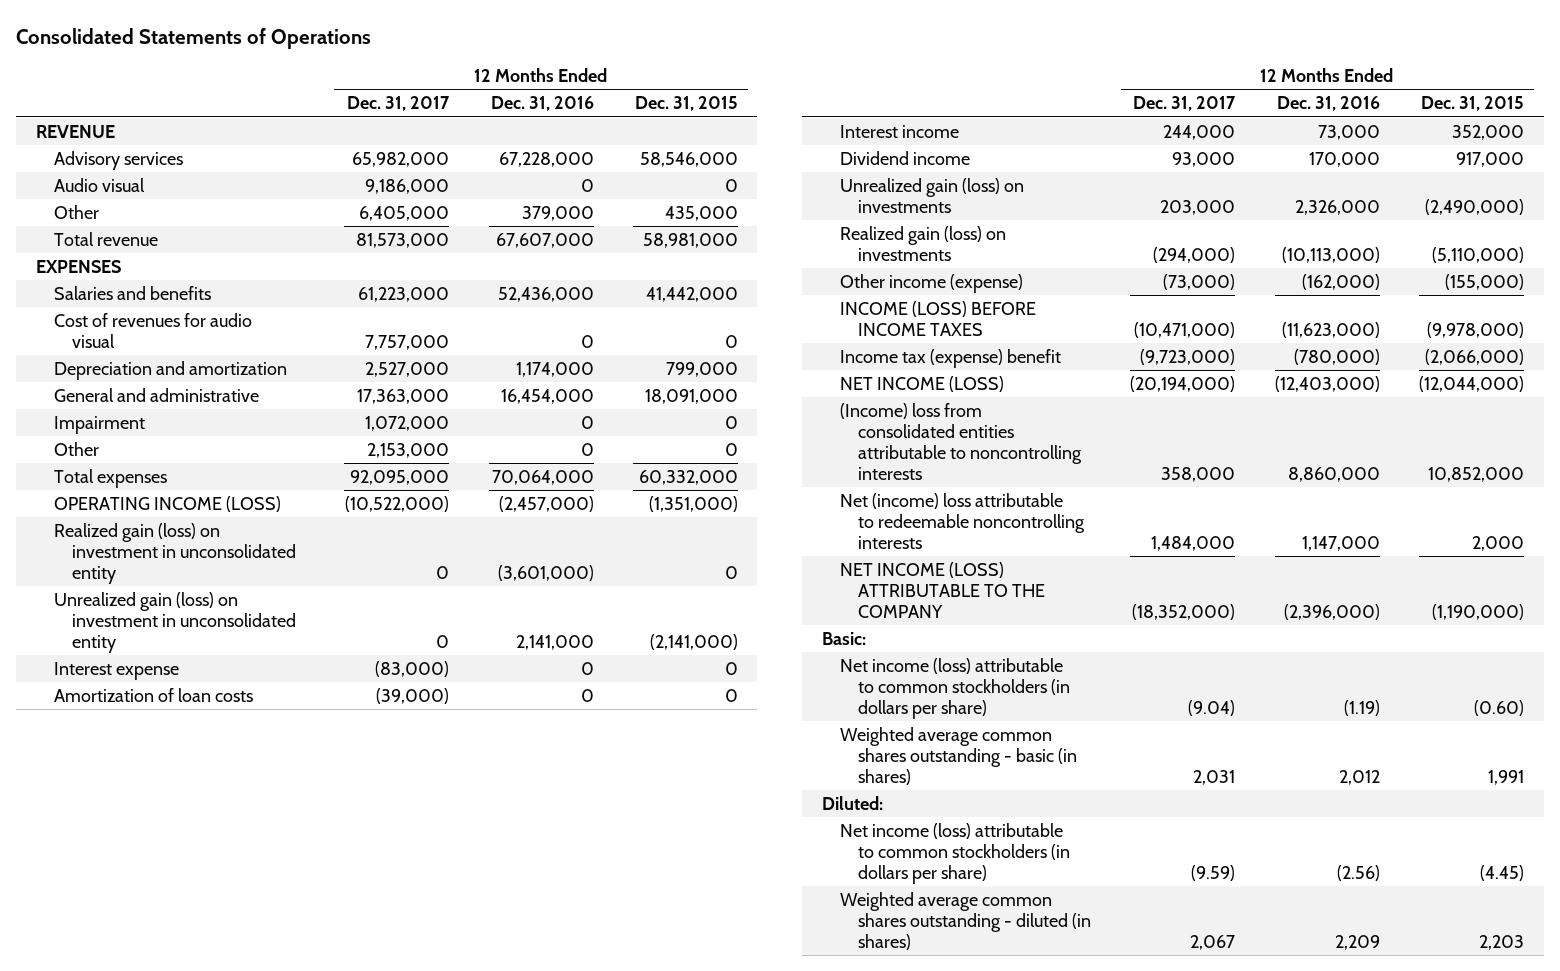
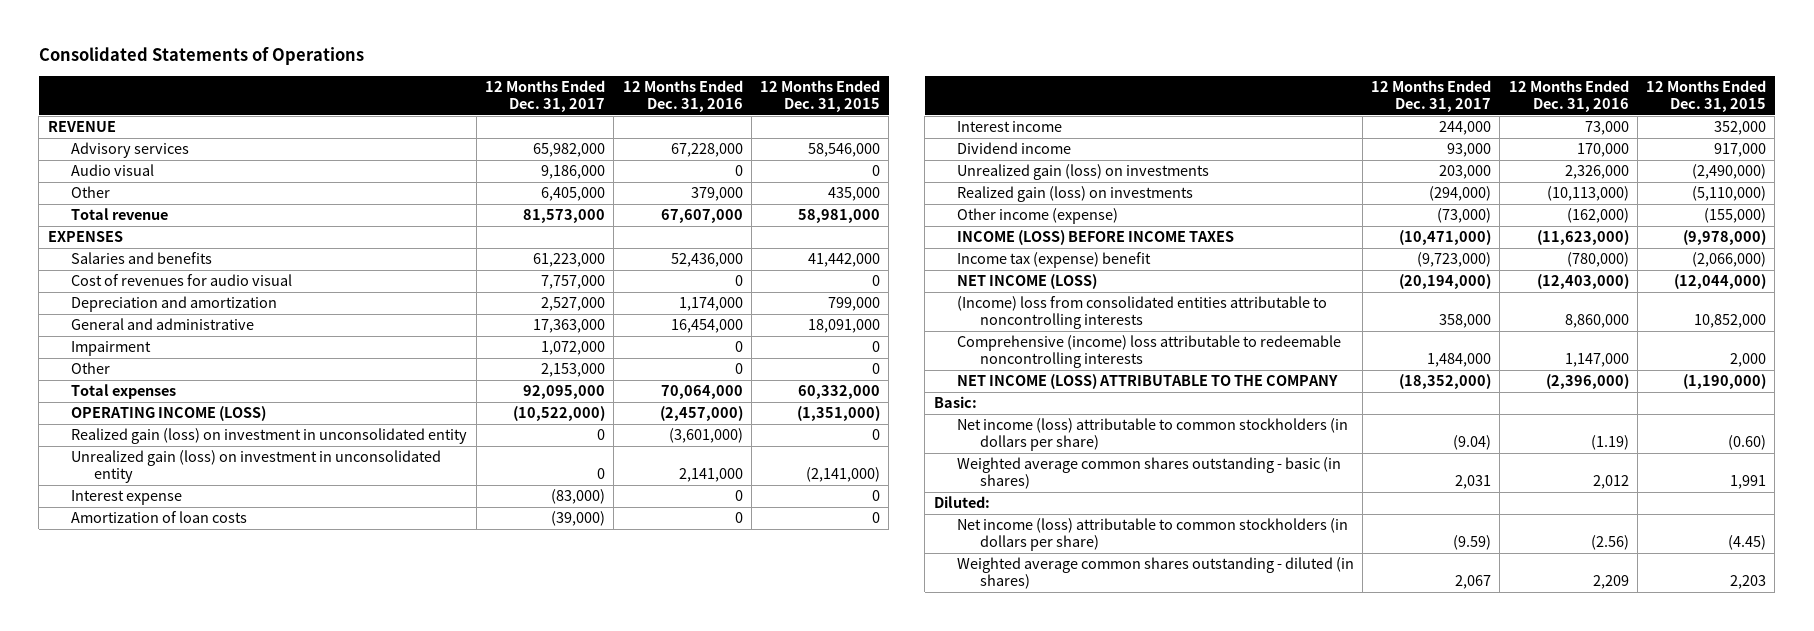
- Net (income) loss attributable to redeemable noncontrolling interests | 1,484,000 | 1,147,000 | 2,000
+ Comprehensive (income) loss attributable to redeemable noncontrolling interests | 1,484,000 | 1,147,000 | 2,000

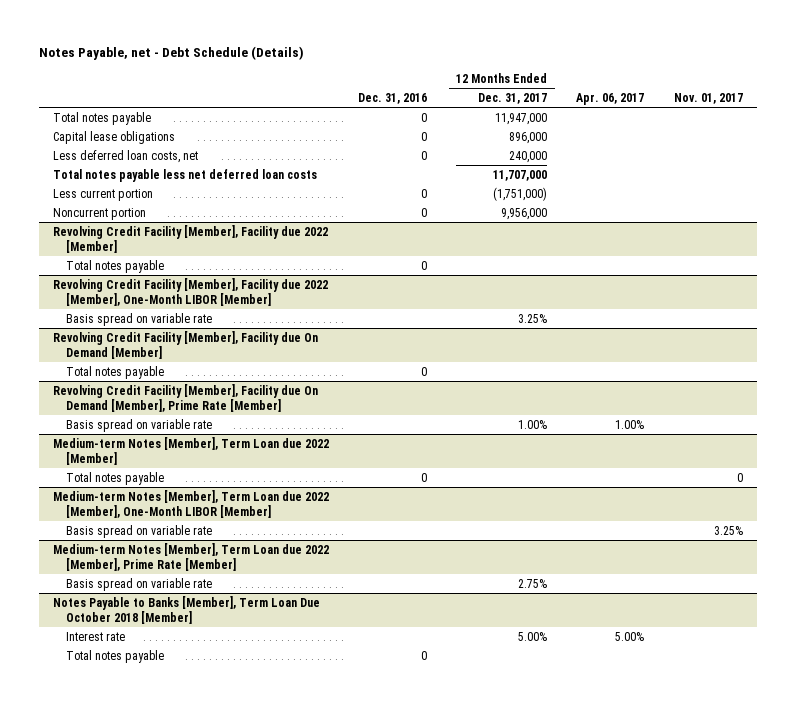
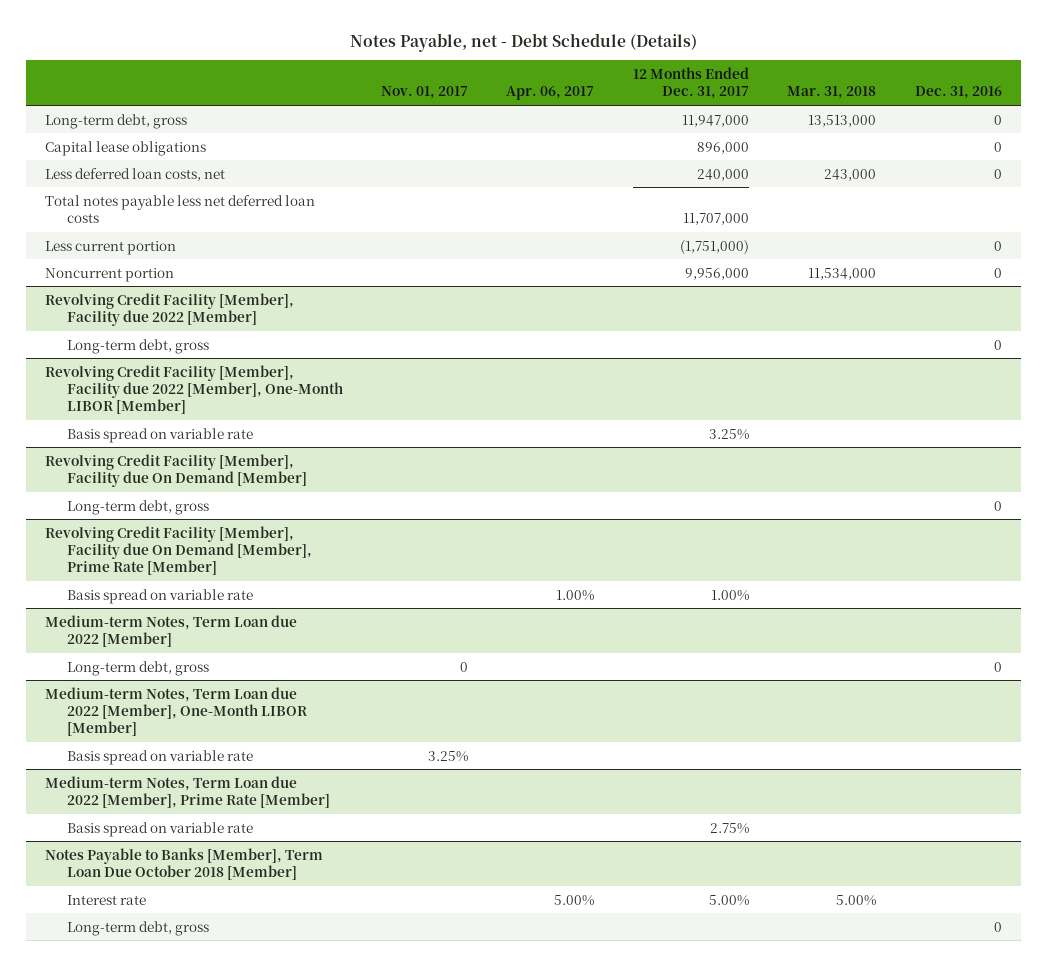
- | Dec. 31, 2016 | 12 Months Ended Dec. 31, 2017 | Apr. 06, 2017 | Nov. 01, 2017
+ | Nov. 01, 2017 | Apr. 06, 2017 | 12 Months Ended Dec. 31, 2017 | Mar. 31, 2018 | Dec. 31, 2016
- Total notes payable | 0 | 11,947,000 | |
+ Long-term debt, gross | | | 11,947,000 | 13,513,000 | 0
@ Revolving Credit Facility [Member], Facility due 2022 [Member]
- Total notes payable | 0 | | |
+ Long-term debt, gross | | | | | 0
@ Revolving Credit Facility [Member], Facility due On Demand [Member]
- Total notes payable | 0 | | |
+ Long-term debt, gross | | | | | 0
- Medium-term Notes [Member], Term Loan due 2022 [Member]
- Total notes payable | 0 | | | 0
- Medium-term Notes [Member], Term Loan due 2022 [Member], One-Month LIBOR [Member]
+ Medium-term Notes, Term Loan due 2022 [Member]
+ Long-term debt, gross | 0 | | | | 0
+ Medium-term Notes, Term Loan due 2022 [Member], One-Month LIBOR [Member]
- Medium-term Notes [Member], Term Loan due 2022 [Member], Prime Rate [Member]
+ Medium-term Notes, Term Loan due 2022 [Member], Prime Rate [Member]
@ Notes Payable to Banks [Member], Term Loan Due October 2018 [Member]
- Total notes payable | 0 | | |
+ Long-term debt, gross | | | | | 0

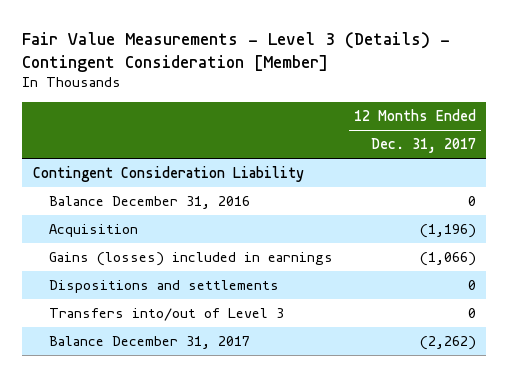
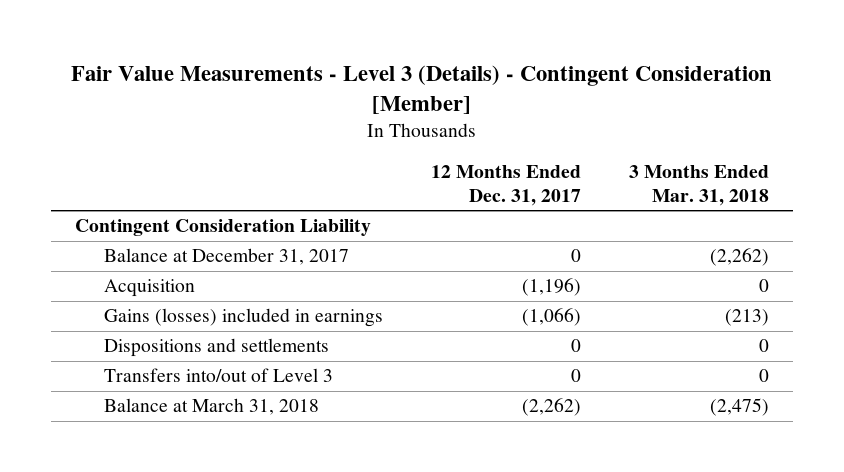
- | 12 Months Ended Dec. 31, 2017
+ | 12 Months Ended Dec. 31, 2017 | 3 Months Ended Mar. 31, 2018
- Balance December 31, 2016 | 0
+ Balance at December 31, 2017 | 0 | (2,262)
- Balance December 31, 2017 | (2,262)
+ Balance at March 31, 2018 | (2,262) | (2,475)

